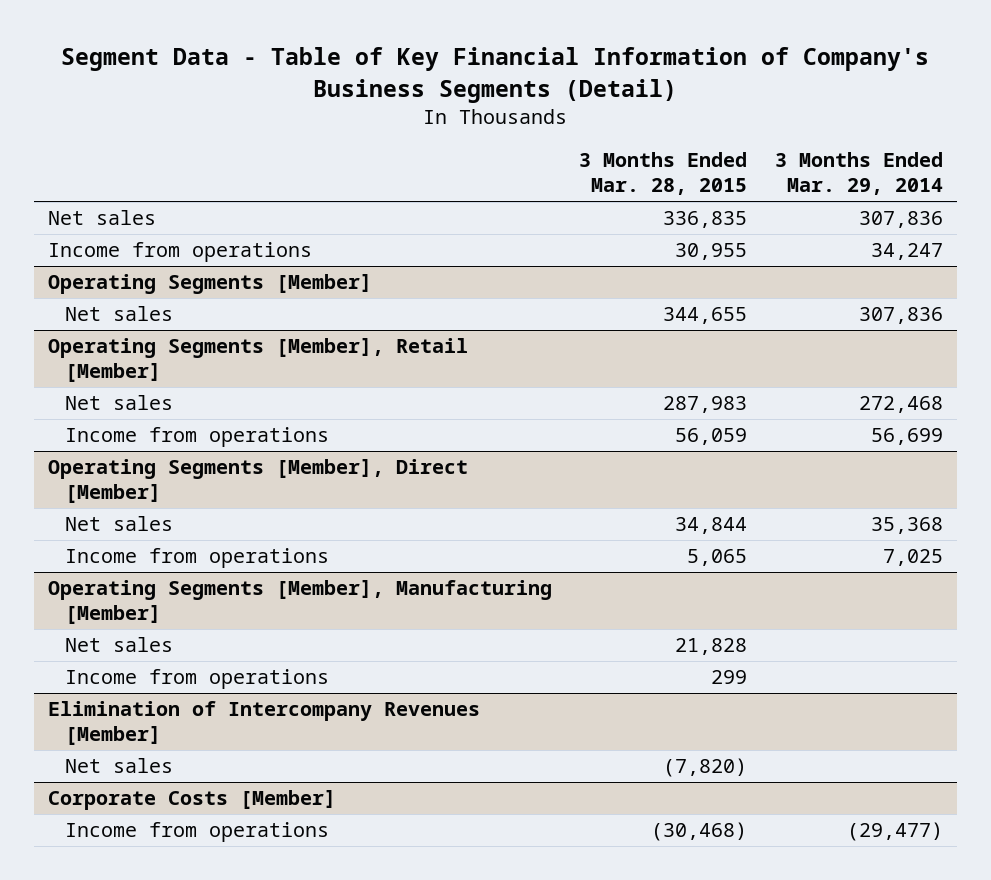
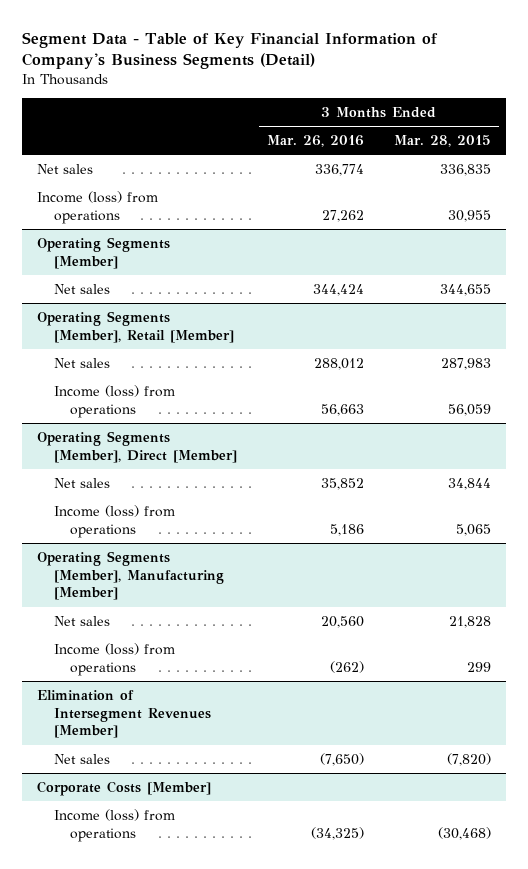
- | 3 Months Ended Mar. 28, 2015 | 3 Months Ended Mar. 29, 2014
+ | 3 Months Ended Mar. 26, 2016 | 3 Months Ended Mar. 28, 2015
- Income from operations | 30,955 | 34,247
+ Income (loss) from operations | 27,262 | 30,955
@ Operating Segments [Member], Retail [Member]
- Income from operations | 56,059 | 56,699
+ Income (loss) from operations | 56,663 | 56,059
@ Operating Segments [Member], Direct [Member]
- Income from operations | 5,065 | 7,025
+ Income (loss) from operations | 5,186 | 5,065
@ Operating Segments [Member], Manufacturing [Member]
- Income from operations | 299 |
- Elimination of Intercompany Revenues [Member]
@ Operating Segments [Member], Manufacturing [Member]
+ Income (loss) from operations | (262) | 299
+ Elimination of Intersegment Revenues [Member]
@ Corporate Costs [Member]
- Income from operations | (30,468) | (29,477)
+ Income (loss) from operations | (34,325) | (30,468)

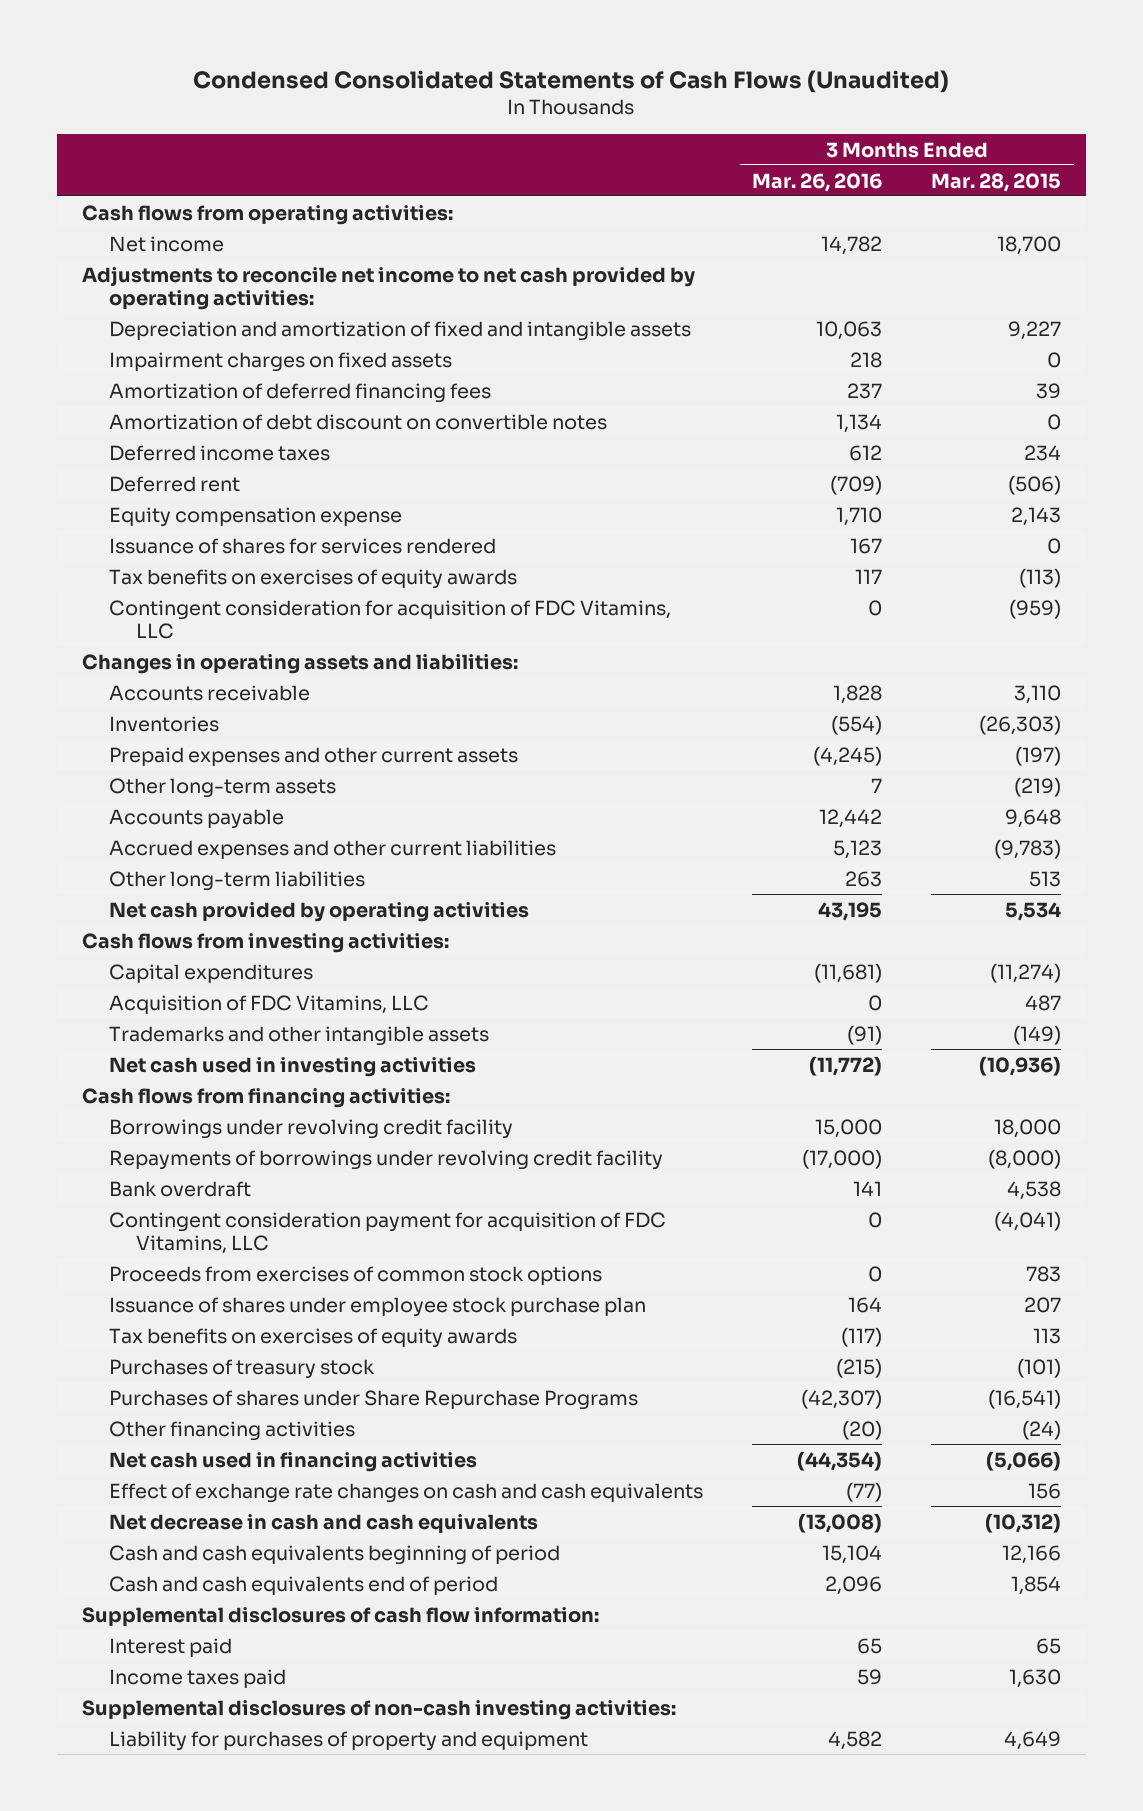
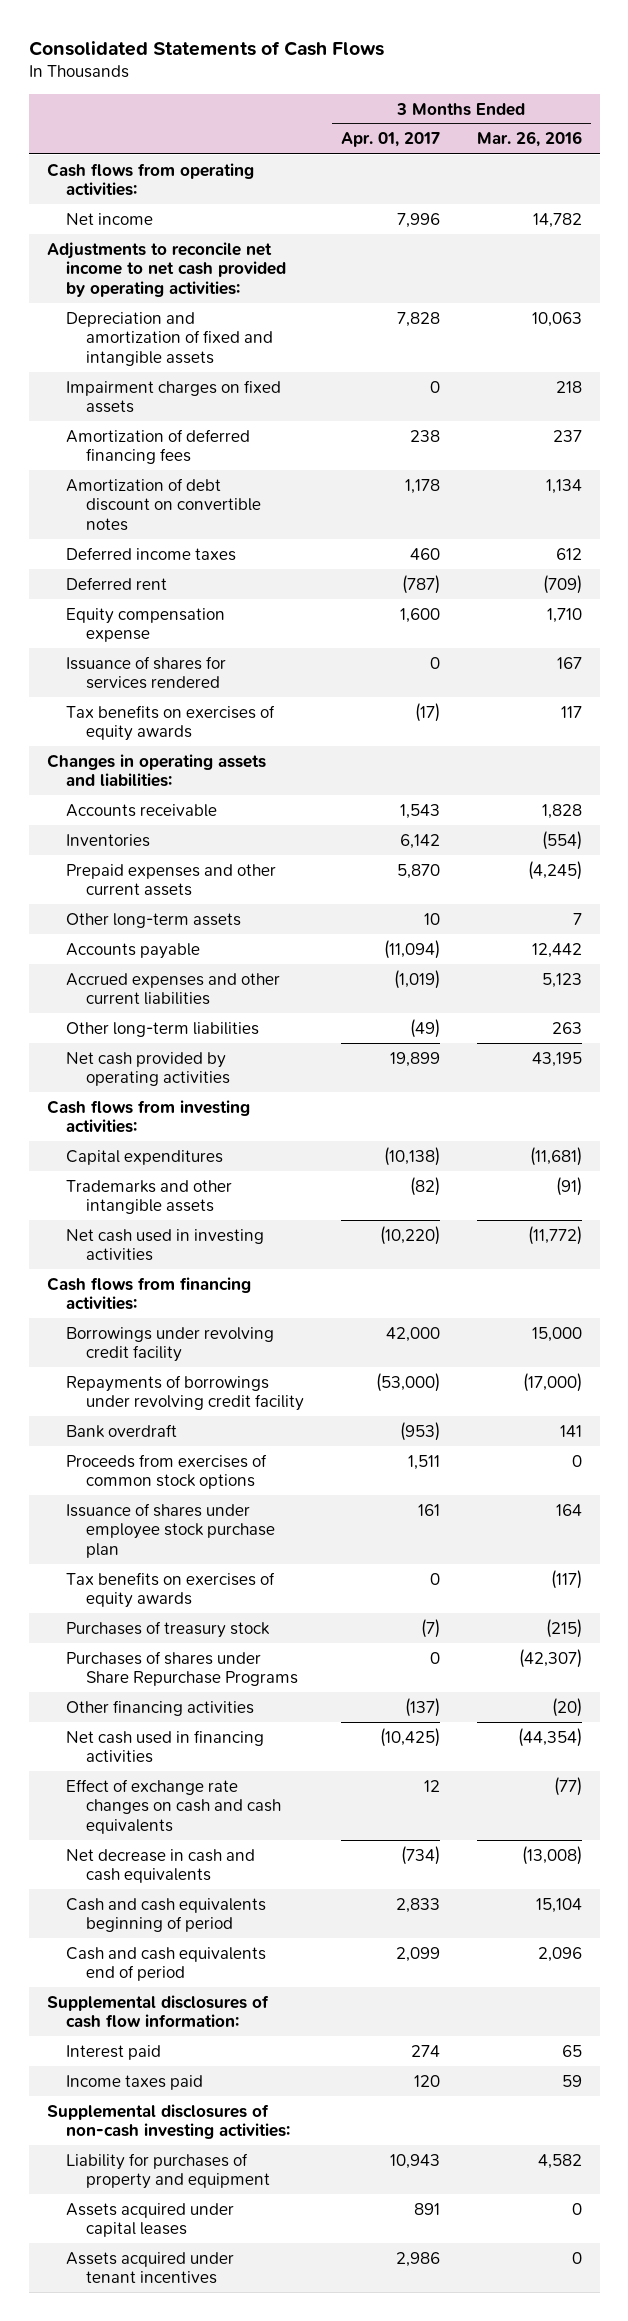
- Condensed Consolidated Statements of Cash Flows (Unaudited)
+ Consolidated Statements of Cash Flows
- | 3 Months Ended Mar. 26, 2016 | 3 Months Ended Mar. 28, 2015
+ | 3 Months Ended Apr. 01, 2017 | 3 Months Ended Mar. 26, 2016
- Contingent consideration for acquisition of FDC Vitamins, LLC | 0 | (959)
- Acquisition of FDC Vitamins, LLC | 0 | 487
- Contingent consideration payment for acquisition of FDC Vitamins, LLC | 0 | (4,041)
+ Assets acquired under capital leases | 891 | 0
+ Assets acquired under tenant incentives | 2,986 | 0

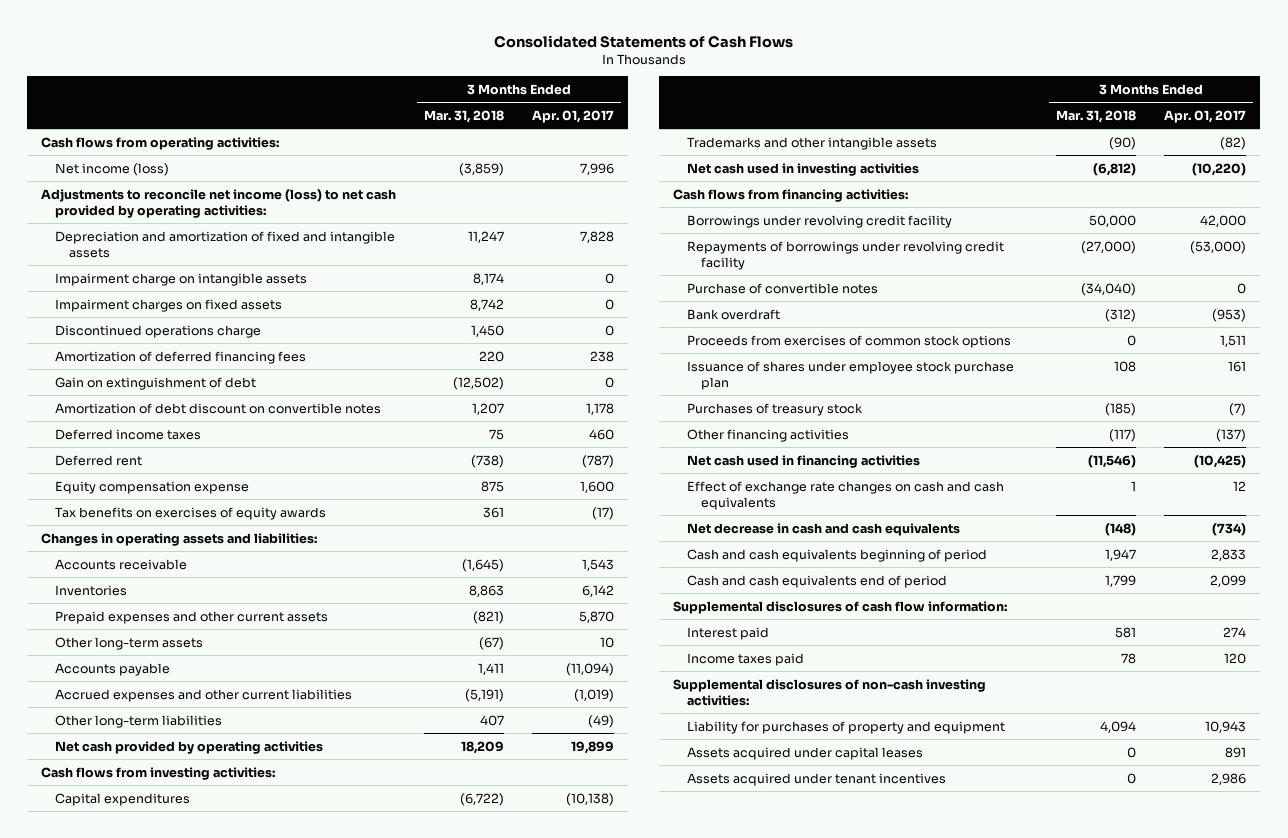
- | 3 Months Ended Apr. 01, 2017 | 3 Months Ended Mar. 26, 2016
+ | 3 Months Ended Mar. 31, 2018 | 3 Months Ended Apr. 01, 2017
- Net income | 7,996 | 14,782
- Adjustments to reconcile net income to net cash provided by operating activities:
+ Net income (loss) | (3,859) | 7,996
+ Adjustments to reconcile net income (loss) to net cash provided by operating activities:
+ Impairment charge on intangible assets | 8,174 | 0
+ Discontinued operations charge | 1,450 | 0
+ Gain on extinguishment of debt | (12,502) | 0
- Issuance of shares for services rendered | 0 | 167
+ Purchase of convertible notes | (34,040) | 0
- Tax benefits on exercises of equity awards | 0 | (117)
- Purchases of shares under Share Repurchase Programs | 0 | (42,307)

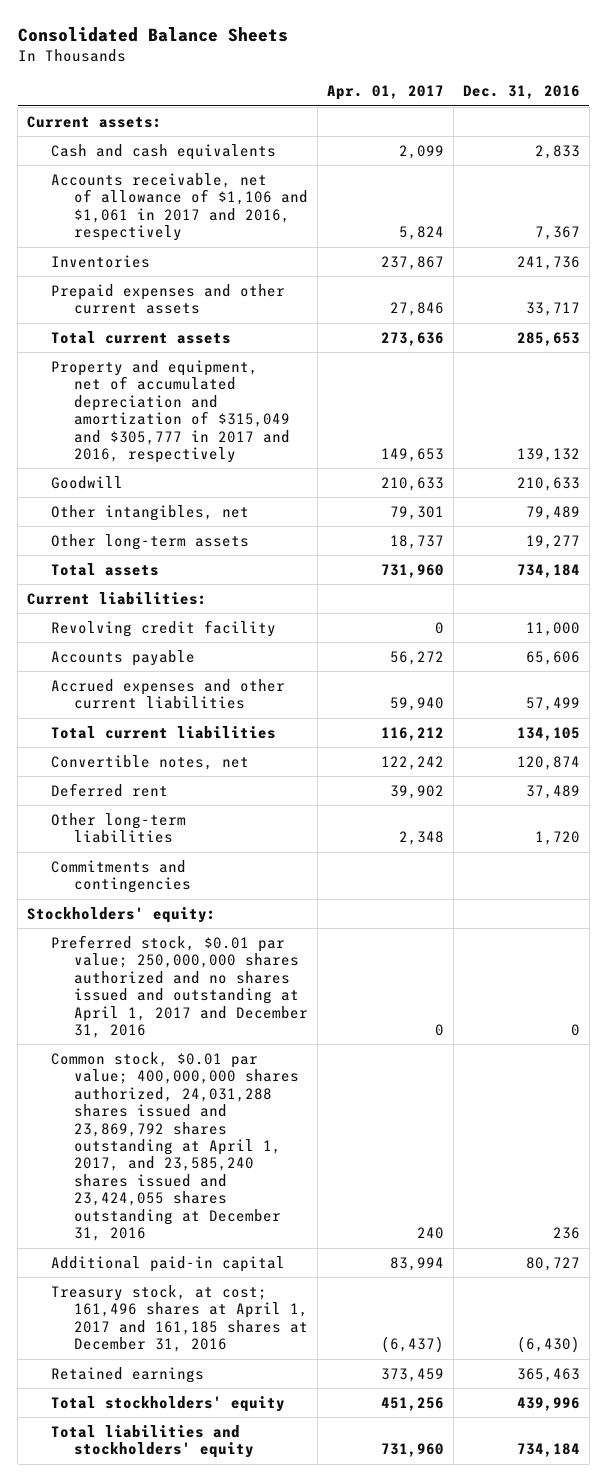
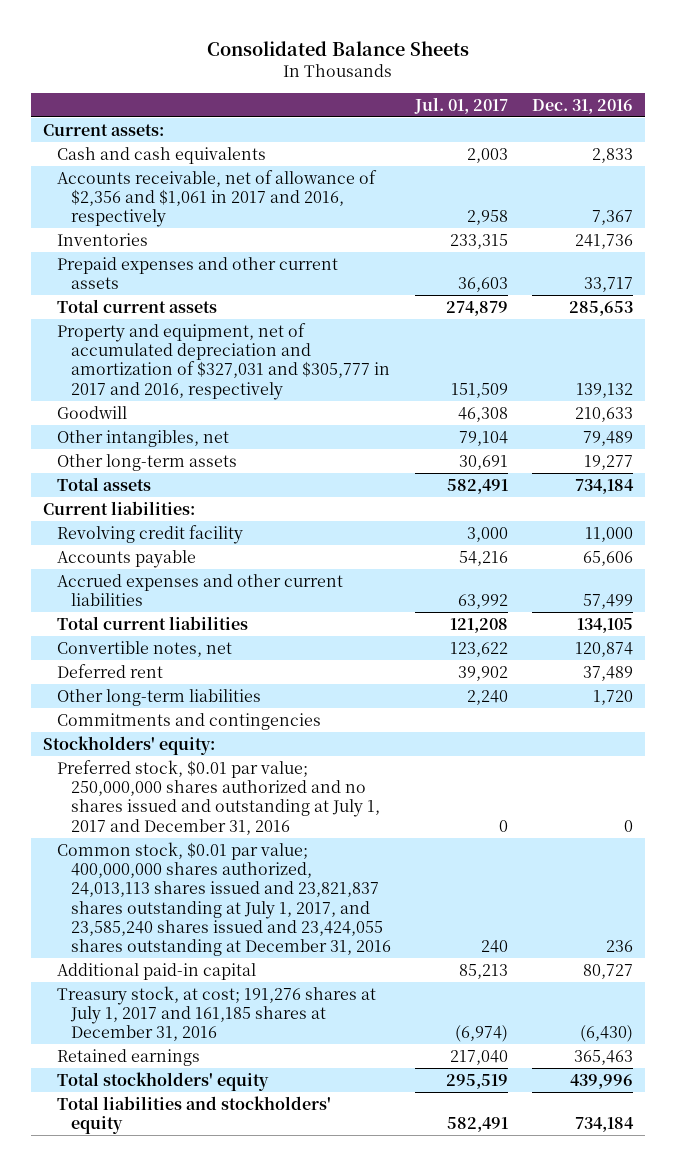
- | Apr. 01, 2017 | Dec. 31, 2016
+ | Jul. 01, 2017 | Dec. 31, 2016
- Accounts receivable, net of allowance of $1,106 and $1,061 in 2017 and 2016, respectively | 5,824 | 7,367
+ Accounts receivable, net of allowance of $2,356 and $1,061 in 2017 and 2016, respectively | 2,958 | 7,367
- Property and equipment, net of accumulated depreciation and amortization of $315,049 and $305,777 in 2017 and 2016, respectively | 149,653 | 139,132
+ Property and equipment, net of accumulated depreciation and amortization of $327,031 and $305,777 in 2017 and 2016, respectively | 151,509 | 139,132
- Preferred stock, $0.01 par value; 250,000,000 shares authorized and no shares issued and outstanding at April 1, 2017 and December 31, 2016 | 0 | 0
- Common stock, $0.01 par value; 400,000,000 shares authorized, 24,031,288 shares issued and 23,869,792 shares outstanding at April 1, 2017, and 23,585,240 shares issued and 23,424,055 shares outstanding at December 31, 2016 | 240 | 236
+ Preferred stock, $0.01 par value; 250,000,000 shares authorized and no shares issued and outstanding at July 1, 2017 and December 31, 2016 | 0 | 0
+ Common stock, $0.01 par value; 400,000,000 shares authorized, 24,013,113 shares issued and 23,821,837 shares outstanding at July 1, 2017, and 23,585,240 shares issued and 23,424,055 shares outstanding at December 31, 2016 | 240 | 236
- Treasury stock, at cost; 161,496 shares at April 1, 2017 and 161,185 shares at December 31, 2016 | (6,437) | (6,430)
+ Treasury stock, at cost; 191,276 shares at July 1, 2017 and 161,185 shares at December 31, 2016 | (6,974) | (6,430)

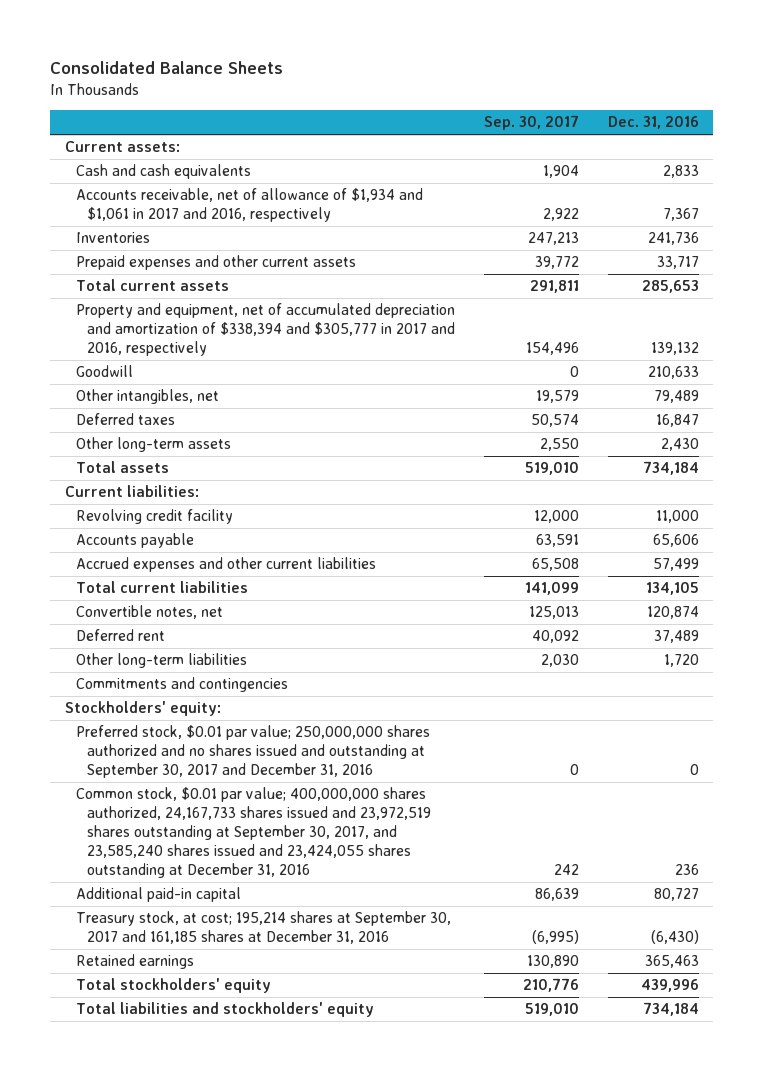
- | Jul. 01, 2017 | Dec. 31, 2016
+ | Sep. 30, 2017 | Dec. 31, 2016
- Accounts receivable, net of allowance of $2,356 and $1,061 in 2017 and 2016, respectively | 2,958 | 7,367
+ Accounts receivable, net of allowance of $1,934 and $1,061 in 2017 and 2016, respectively | 2,922 | 7,367
- Property and equipment, net of accumulated depreciation and amortization of $327,031 and $305,777 in 2017 and 2016, respectively | 151,509 | 139,132
+ Property and equipment, net of accumulated depreciation and amortization of $338,394 and $305,777 in 2017 and 2016, respectively | 154,496 | 139,132
- Other long-term assets | 30,691 | 19,277
+ Deferred taxes | 50,574 | 16,847
+ Other long-term assets | 2,550 | 2,430
- Preferred stock, $0.01 par value; 250,000,000 shares authorized and no shares issued and outstanding at July 1, 2017 and December 31, 2016 | 0 | 0
- Common stock, $0.01 par value; 400,000,000 shares authorized, 24,013,113 shares issued and 23,821,837 shares outstanding at July 1, 2017, and 23,585,240 shares issued and 23,424,055 shares outstanding at December 31, 2016 | 240 | 236
+ Preferred stock, $0.01 par value; 250,000,000 shares authorized and no shares issued and outstanding at September 30, 2017 and December 31, 2016 | 0 | 0
+ Common stock, $0.01 par value; 400,000,000 shares authorized, 24,167,733 shares issued and 23,972,519 shares outstanding at September 30, 2017, and 23,585,240 shares issued and 23,424,055 shares outstanding at December 31, 2016 | 242 | 236
- Treasury stock, at cost; 191,276 shares at July 1, 2017 and 161,185 shares at December 31, 2016 | (6,974) | (6,430)
+ Treasury stock, at cost; 195,214 shares at September 30, 2017 and 161,185 shares at December 31, 2016 | (6,995) | (6,430)

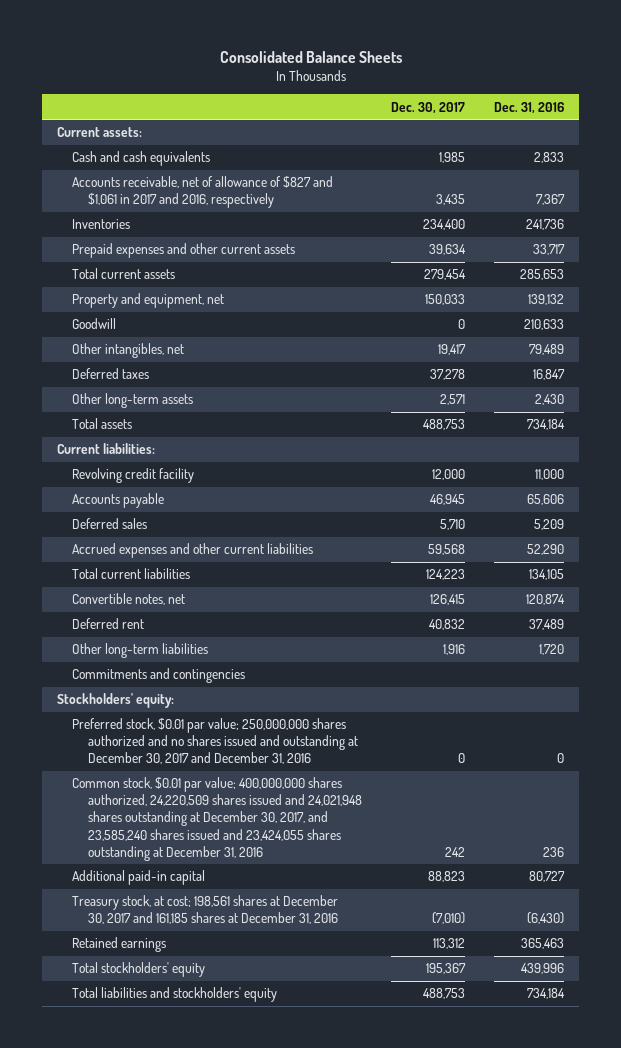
- | Sep. 30, 2017 | Dec. 31, 2016
+ | Dec. 30, 2017 | Dec. 31, 2016
- Accounts receivable, net of allowance of $1,934 and $1,061 in 2017 and 2016, respectively | 2,922 | 7,367
+ Accounts receivable, net of allowance of $827 and $1,061 in 2017 and 2016, respectively | 3,435 | 7,367
- Property and equipment, net of accumulated depreciation and amortization of $338,394 and $305,777 in 2017 and 2016, respectively | 154,496 | 139,132
+ Property and equipment, net | 150,033 | 139,132
- Accrued expenses and other current liabilities | 65,508 | 57,499
+ Deferred sales | 5,710 | 5,209
+ Accrued expenses and other current liabilities | 59,568 | 52,290
- Preferred stock, $0.01 par value; 250,000,000 shares authorized and no shares issued and outstanding at September 30, 2017 and December 31, 2016 | 0 | 0
- Common stock, $0.01 par value; 400,000,000 shares authorized, 24,167,733 shares issued and 23,972,519 shares outstanding at September 30, 2017, and 23,585,240 shares issued and 23,424,055 shares outstanding at December 31, 2016 | 242 | 236
+ Preferred stock, $0.01 par value; 250,000,000 shares authorized and no shares issued and outstanding at December 30, 2017 and December 31, 2016 | 0 | 0
+ Common stock, $0.01 par value; 400,000,000 shares authorized, 24,220,509 shares issued and 24,021,948 shares outstanding at December 30, 2017, and 23,585,240 shares issued and 23,424,055 shares outstanding at December 31, 2016 | 242 | 236
- Treasury stock, at cost; 195,214 shares at September 30, 2017 and 161,185 shares at December 31, 2016 | (6,995) | (6,430)
+ Treasury stock, at cost; 198,561 shares at December 30, 2017 and 161,185 shares at December 31, 2016 | (7,010) | (6,430)

